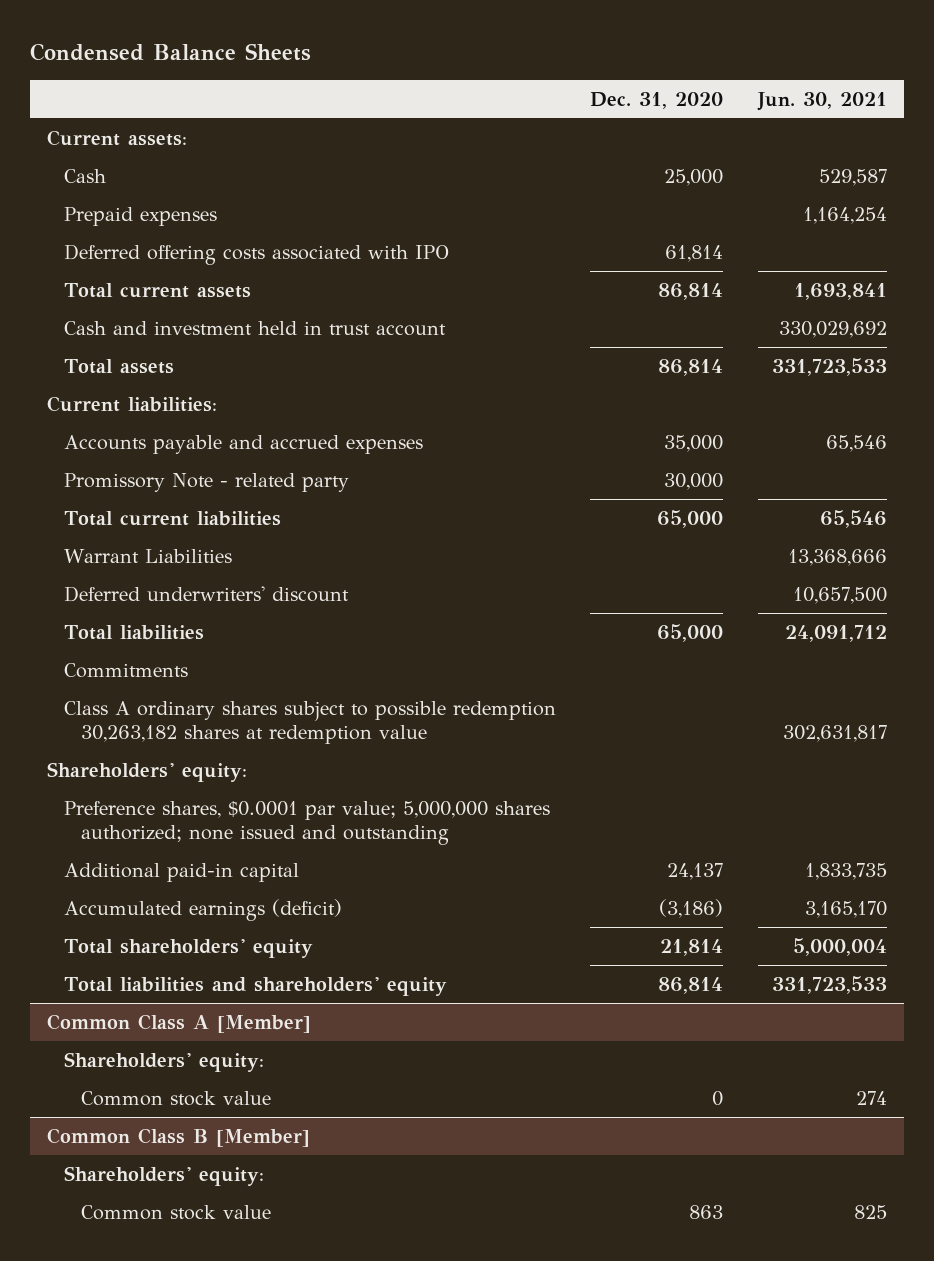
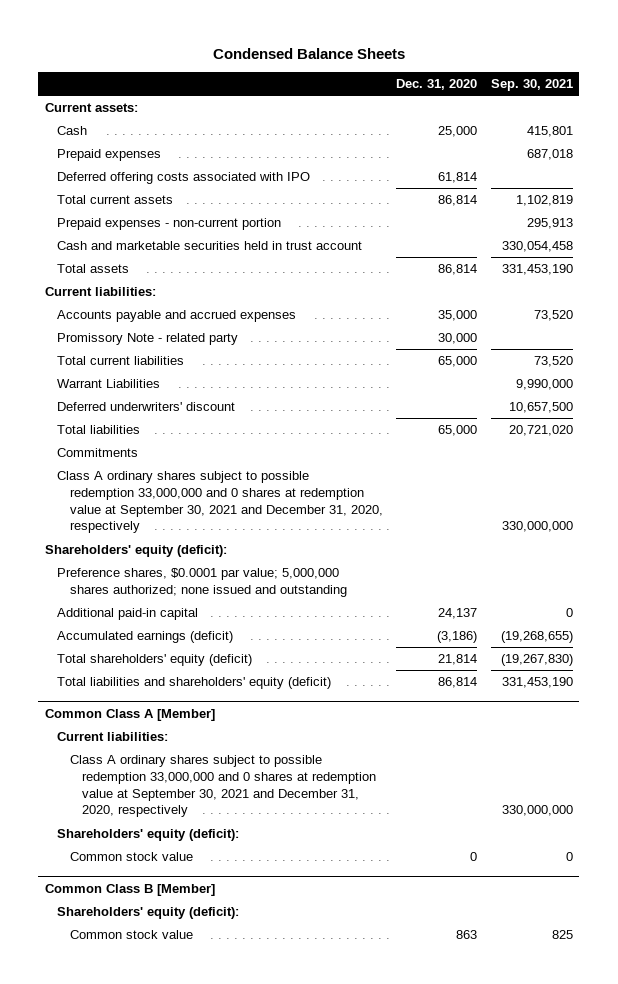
- | Dec. 31, 2020 | Jun. 30, 2021
+ | Dec. 31, 2020 | Sep. 30, 2021
- Cash and investment held in trust account | | 330,029,692
+ Prepaid expenses - non-current portion | | 295,913
+ Cash and marketable securities held in trust account | | 330,054,458
- Class A ordinary shares subject to possible redemption 30,263,182 shares at redemption value | | 302,631,817
- Shareholders' equity:
+ Class A ordinary shares subject to possible redemption 33,000,000 and 0 shares at redemption value at September 30, 2021 and December 31, 2020, respectively | | 330,000,000
+ Shareholders' equity (deficit):
- Total shareholders' equity | 21,814 | 5,000,004
- Total liabilities and shareholders' equity | 86,814 | 331,723,533
+ Total shareholders' equity (deficit) | 21,814 | (19,267,830)
+ Total liabilities and shareholders' equity (deficit) | 86,814 | 331,453,190
@ Common Class A [Member]
- Shareholders' equity:
+ Current liabilities:
+ Class A ordinary shares subject to possible redemption 33,000,000 and 0 shares at redemption value at September 30, 2021 and December 31, 2020, respectively | | 330,000,000
+ Shareholders' equity (deficit):
@ Common Class B [Member]
- Shareholders' equity:
+ Shareholders' equity (deficit):

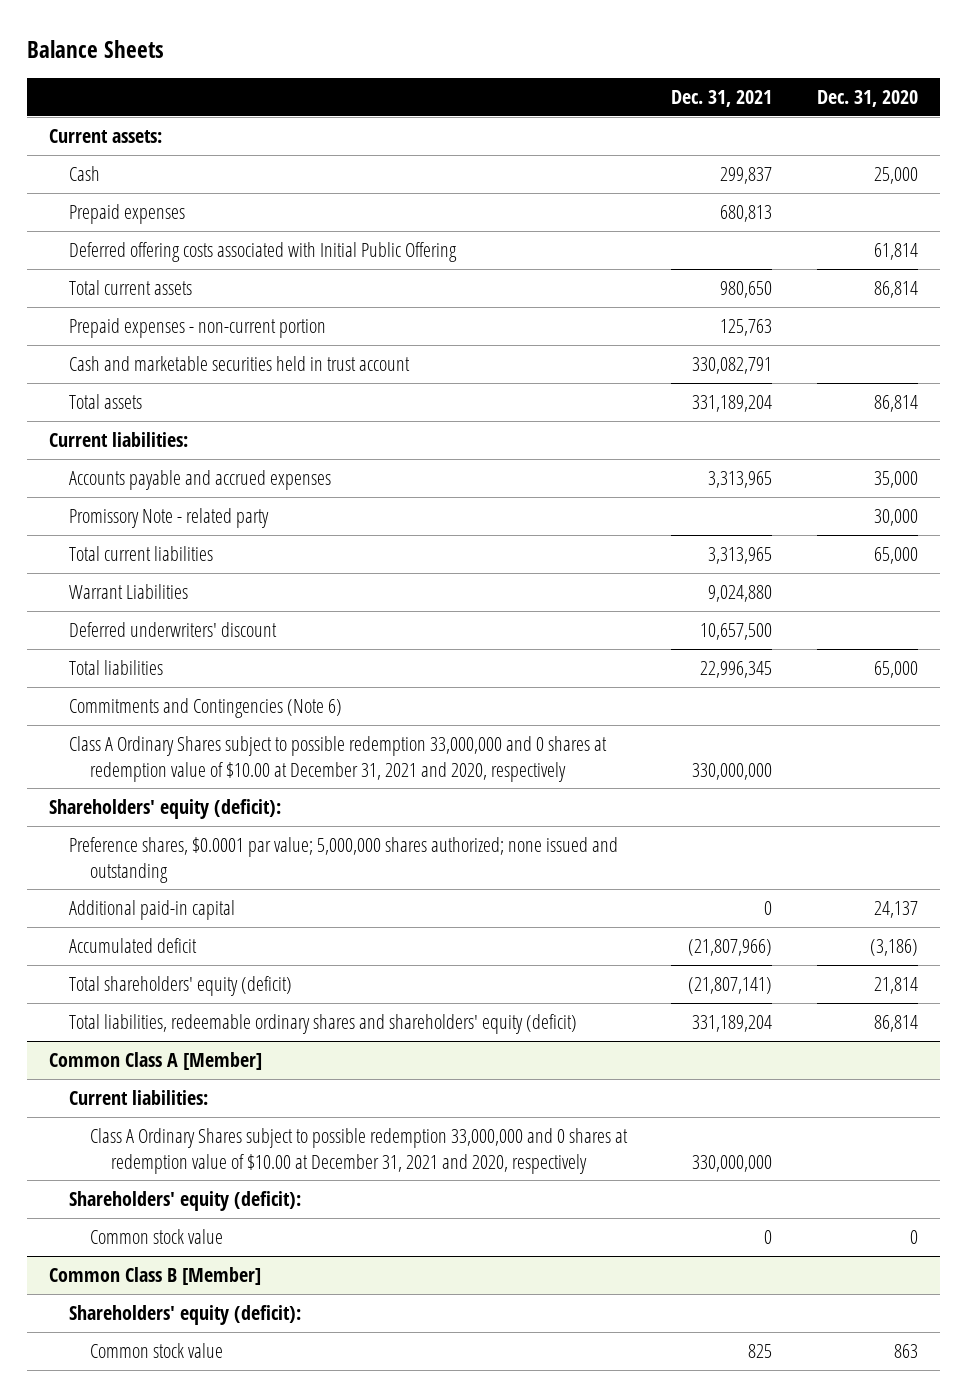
- Condensed Balance Sheets
+ Balance Sheets
- | Dec. 31, 2020 | Sep. 30, 2021
+ | Dec. 31, 2021 | Dec. 31, 2020
- Deferred offering costs associated with IPO | 61,814 |
+ Deferred offering costs associated with Initial Public Offering | | 61,814
- Commitments
- Class A ordinary shares subject to possible redemption 33,000,000 and 0 shares at redemption value at September 30, 2021 and December 31, 2020, respectively | | 330,000,000
+ Commitments and Contingencies (Note 6)
+ Class A Ordinary Shares subject to possible redemption 33,000,000 and 0 shares at redemption value of $10.00 at December 31, 2021 and 2020, respectively | 330,000,000 |
- Accumulated earnings (deficit) | (3,186) | (19,268,655)
+ Accumulated deficit | (21,807,966) | (3,186)
- Total liabilities and shareholders' equity (deficit) | 86,814 | 331,453,190
+ Total liabilities, redeemable ordinary shares and shareholders' equity (deficit) | 331,189,204 | 86,814
@ Common Class A [Member]
- Class A ordinary shares subject to possible redemption 33,000,000 and 0 shares at redemption value at September 30, 2021 and December 31, 2020, respectively | | 330,000,000
+ Class A Ordinary Shares subject to possible redemption 33,000,000 and 0 shares at redemption value of $10.00 at December 31, 2021 and 2020, respectively | 330,000,000 |

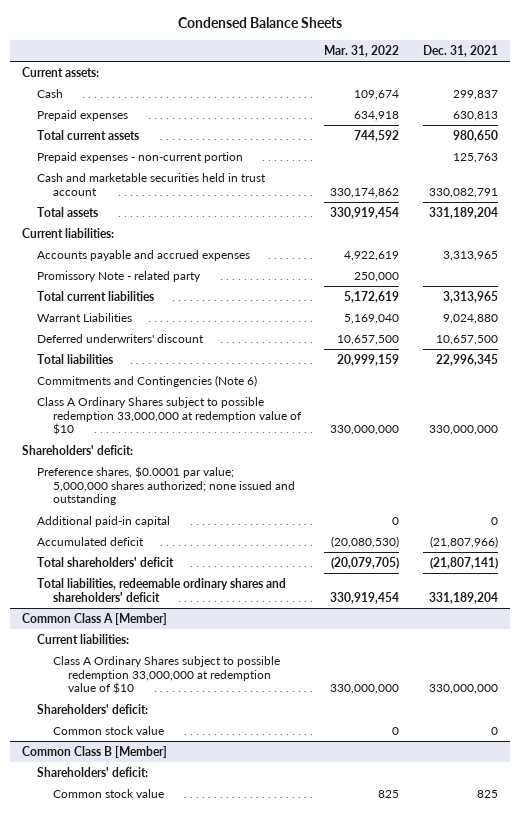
- Balance Sheets
+ Condensed Balance Sheets
- | Dec. 31, 2021 | Dec. 31, 2020
+ | Mar. 31, 2022 | Dec. 31, 2021
- Prepaid expenses | 680,813 |
- Deferred offering costs associated with Initial Public Offering | | 61,814
+ Prepaid expenses | 634,918 | 630,813
- Class A Ordinary Shares subject to possible redemption 33,000,000 and 0 shares at redemption value of $10.00 at December 31, 2021 and 2020, respectively | 330,000,000 |
- Shareholders' equity (deficit):
+ Class A Ordinary Shares subject to possible redemption 33,000,000 at redemption value of $10 | 330,000,000 | 330,000,000
+ Shareholders' deficit:
- Total shareholders' equity (deficit) | (21,807,141) | 21,814
- Total liabilities, redeemable ordinary shares and shareholders' equity (deficit) | 331,189,204 | 86,814
+ Total shareholders' deficit | (20,079,705) | (21,807,141)
+ Total liabilities, redeemable ordinary shares and shareholders' deficit | 330,919,454 | 331,189,204
@ Common Class A [Member]
- Class A Ordinary Shares subject to possible redemption 33,000,000 and 0 shares at redemption value of $10.00 at December 31, 2021 and 2020, respectively | 330,000,000 |
- Shareholders' equity (deficit):
+ Class A Ordinary Shares subject to possible redemption 33,000,000 at redemption value of $10 | 330,000,000 | 330,000,000
+ Shareholders' deficit:
@ Common Class B [Member]
- Shareholders' equity (deficit):
+ Shareholders' deficit:

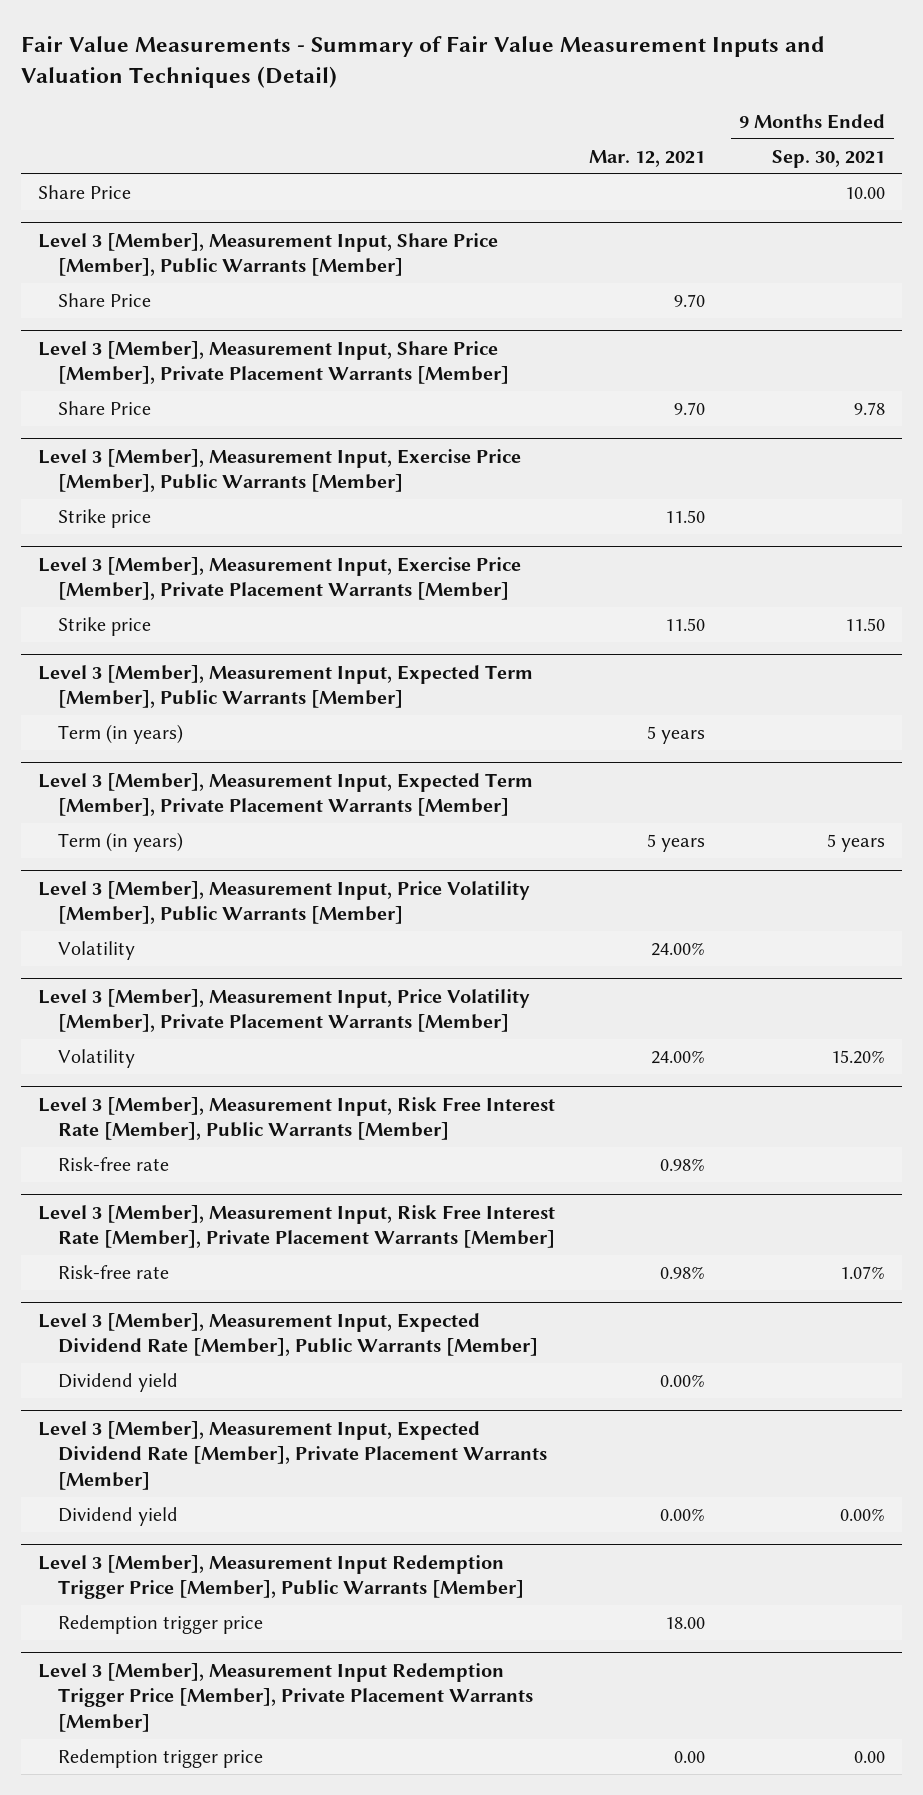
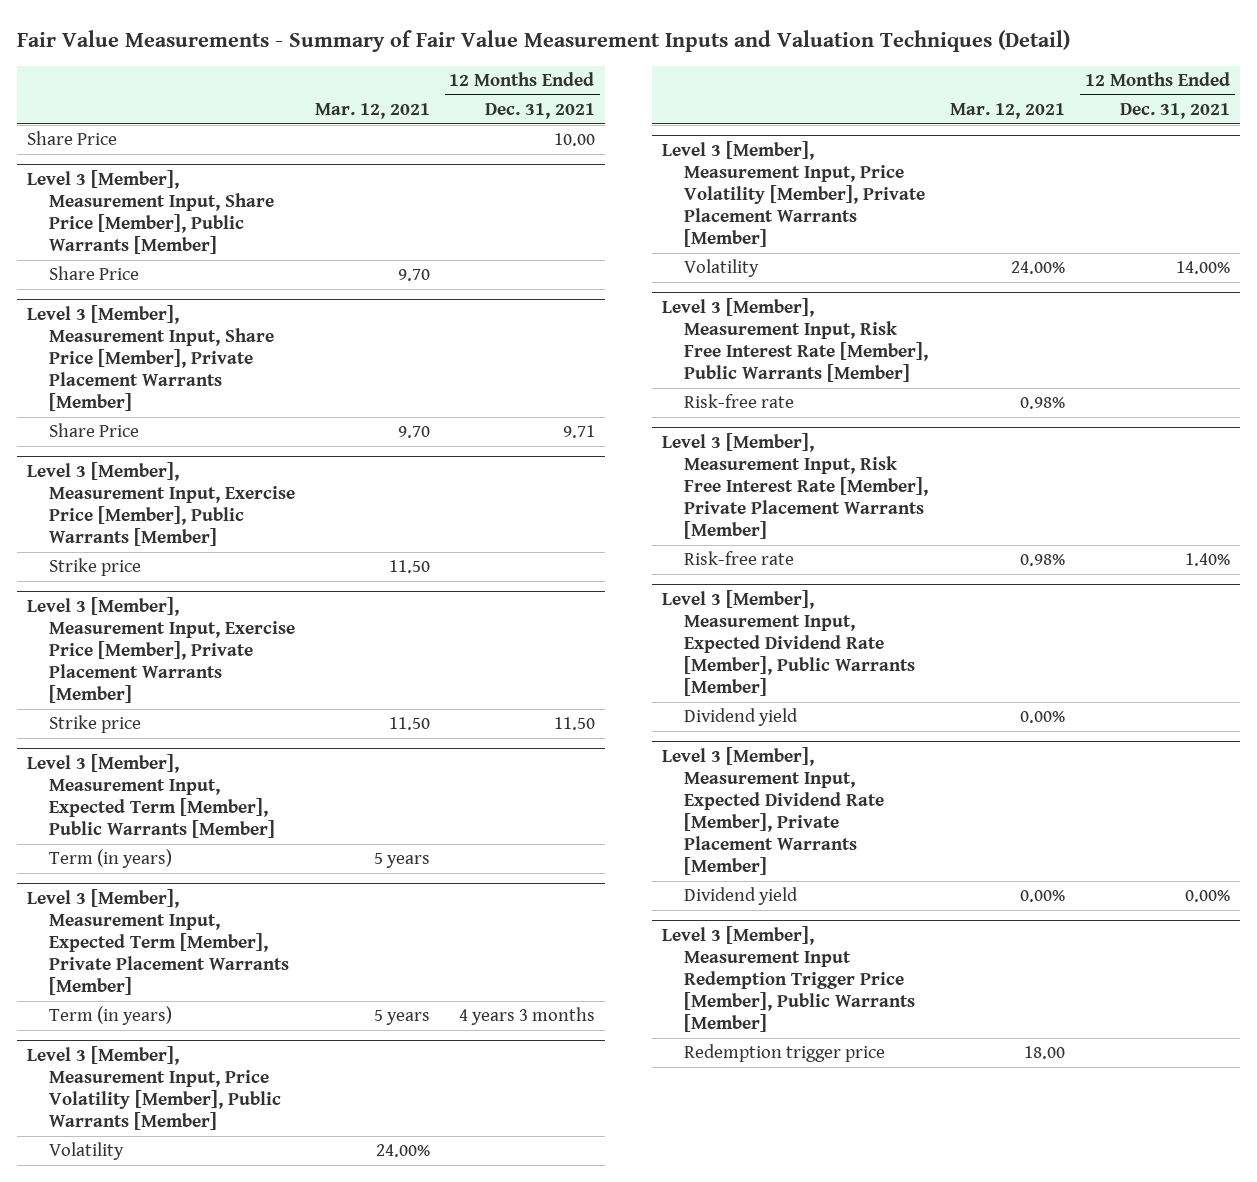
- | Mar. 12, 2021 | 9 Months Ended Sep. 30, 2021
+ | Mar. 12, 2021 | 12 Months Ended Dec. 31, 2021
- Level 3 [Member], Measurement Input Redemption Trigger Price [Member], Private Placement Warrants [Member]
- Redemption trigger price | 0.00 | 0.00

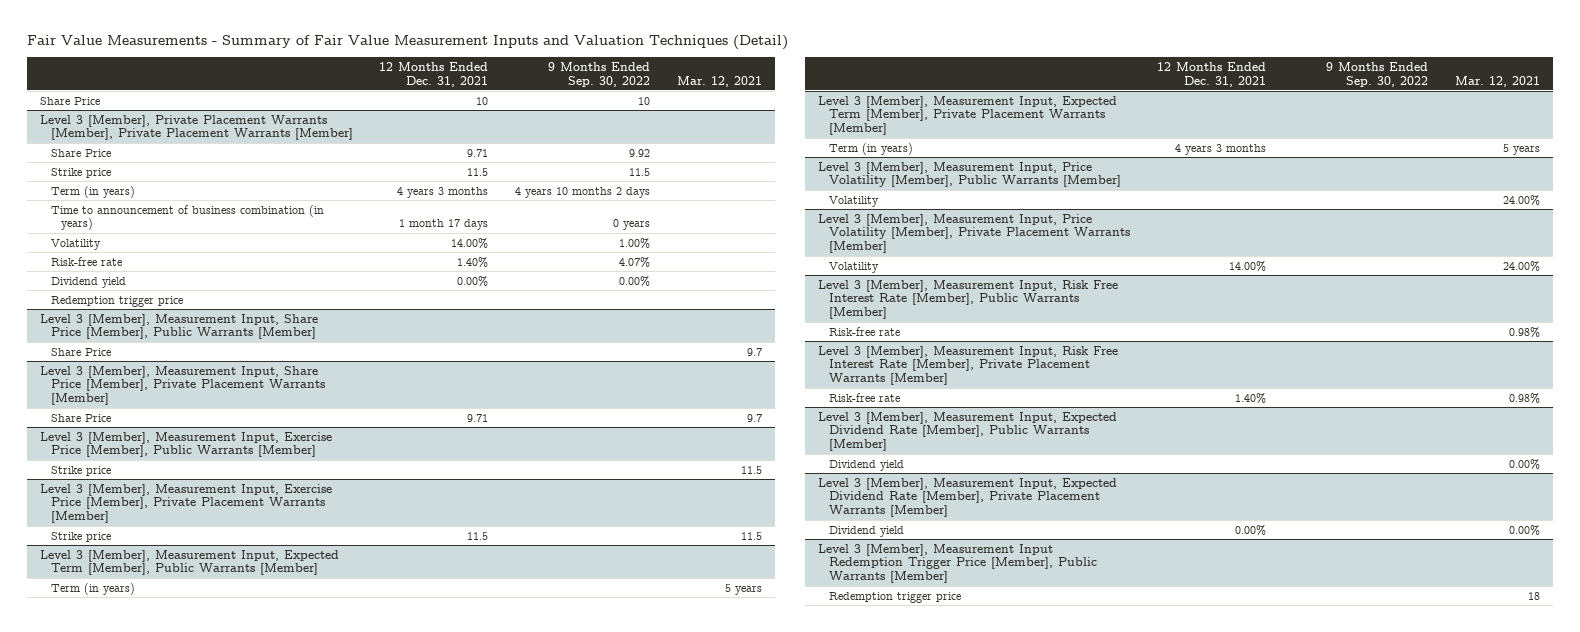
- | Mar. 12, 2021 | 12 Months Ended Dec. 31, 2021
+ | 12 Months Ended Dec. 31, 2021 | 9 Months Ended Sep. 30, 2022 | Mar. 12, 2021
- Share Price | | 10.00
+ Share Price | 10 | 10 |
+ Level 3 [Member], Private Placement Warrants [Member], Private Placement Warrants [Member]
+ Share Price | 9.71 | 9.92 |
+ Strike price | 11.5 | 11.5 |
+ Term (in years) | 4 years 3 months | 4 years 10 months 2 days |
+ Time to announcement of business combination (in years) | 1 month 17 days | 0 years |
+ Volatility | 14.00% | 1.00% |
+ Risk-free rate | 1.40% | 4.07% |
+ Dividend yield | 0.00% | 0.00% |
+ Redemption trigger price
@ Level 3 [Member], Measurement Input, Share Price [Member], Public Warrants [Member]
- Share Price | 9.70 |
+ Share Price | | | 9.7
@ Level 3 [Member], Measurement Input, Share Price [Member], Private Placement Warrants [Member]
- Share Price | 9.70 | 9.71
+ Share Price | 9.71 | | 9.7
@ Level 3 [Member], Measurement Input, Exercise Price [Member], Public Warrants [Member]
- Strike price | 11.50 |
+ Strike price | | | 11.5
@ Level 3 [Member], Measurement Input, Exercise Price [Member], Private Placement Warrants [Member]
- Strike price | 11.50 | 11.50
+ Strike price | 11.5 | | 11.5
@ Level 3 [Member], Measurement Input Redemption Trigger Price [Member], Public Warrants [Member]
- Redemption trigger price | 18.00 |
+ Redemption trigger price | | | 18

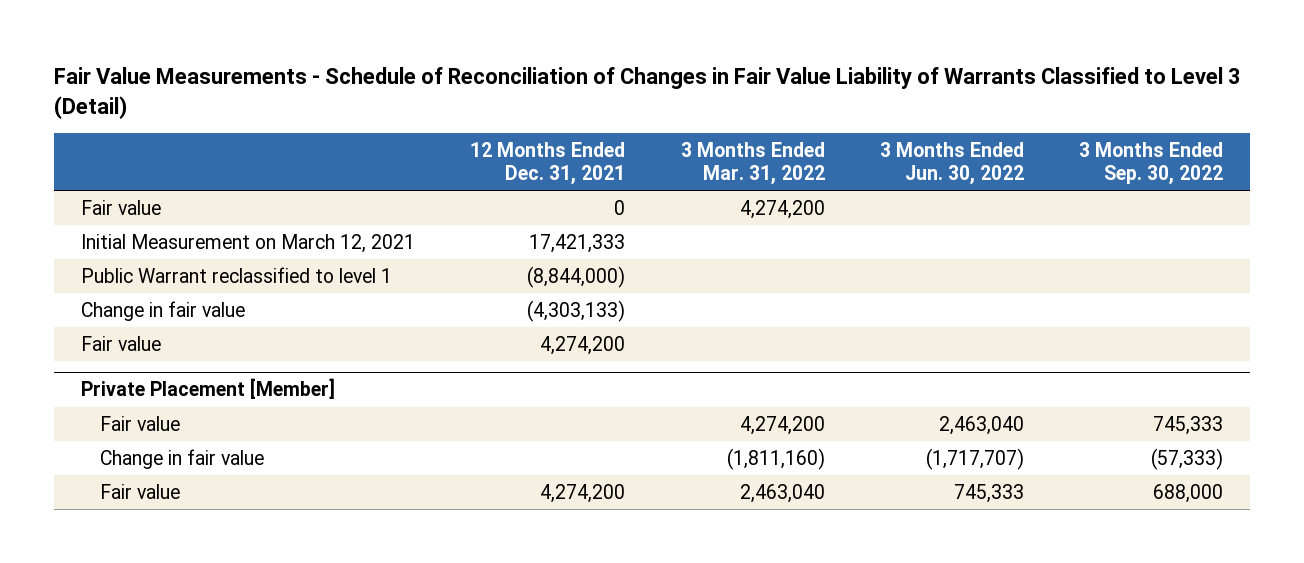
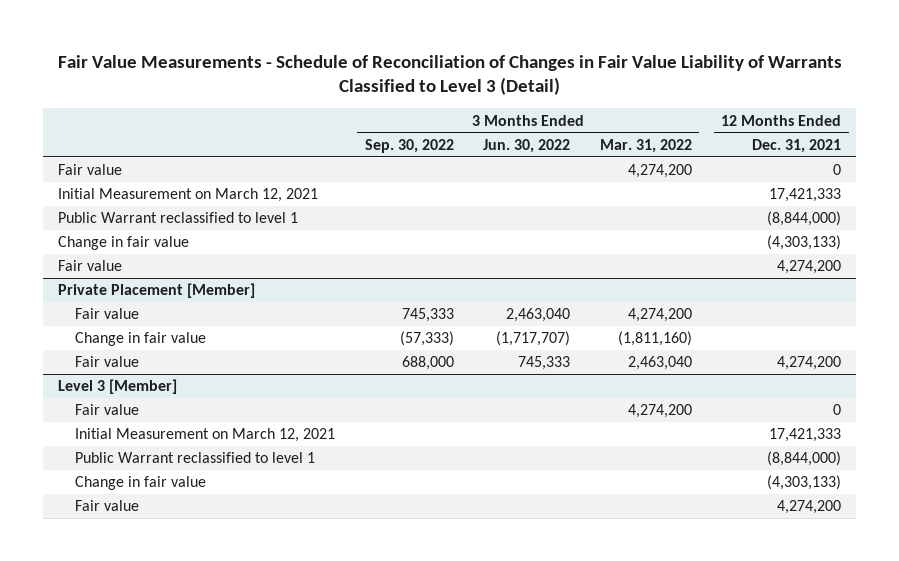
- | 12 Months Ended Dec. 31, 2021 | 3 Months Ended Mar. 31, 2022 | 3 Months Ended Jun. 30, 2022 | 3 Months Ended Sep. 30, 2022
+ | 3 Months Ended Sep. 30, 2022 | 3 Months Ended Jun. 30, 2022 | 3 Months Ended Mar. 31, 2022 | 12 Months Ended Dec. 31, 2021
+ Level 3 [Member]
+ Fair value | | | 4,274,200 | 0
+ Initial Measurement on March 12, 2021 | | | | 17,421,333
+ Public Warrant reclassified to level 1 | | | | (8,844,000)
+ Change in fair value | | | | (4,303,133)
+ Fair value | | | | 4,274,200

